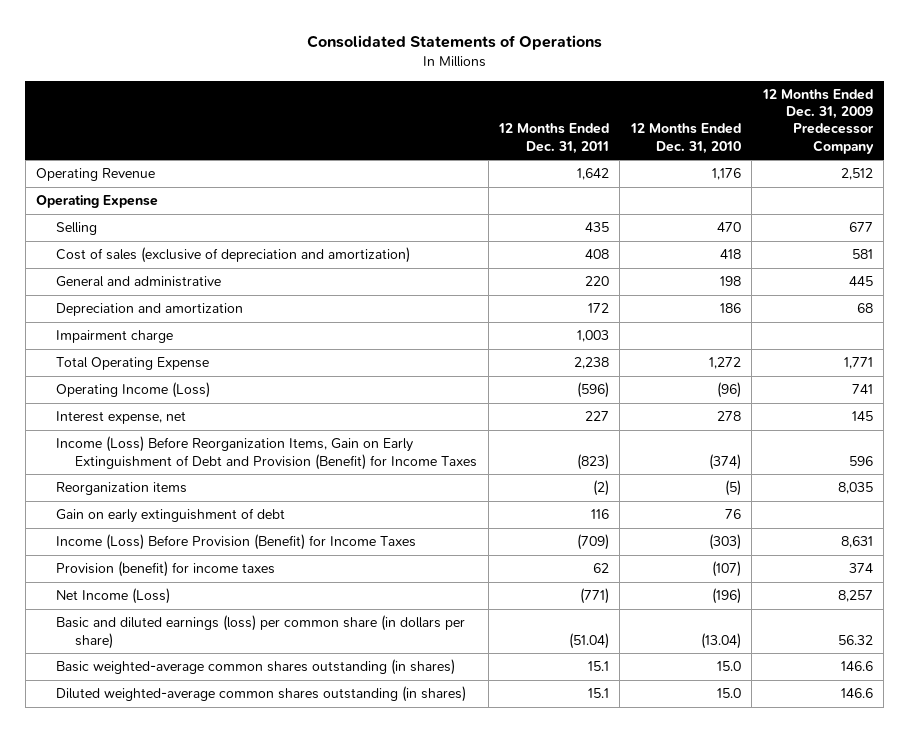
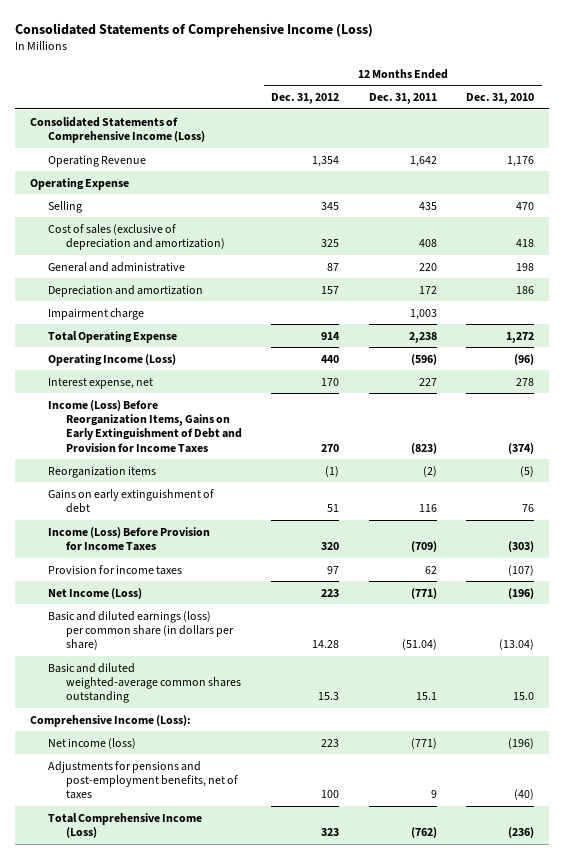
- Consolidated Statements of Operations
+ Consolidated Statements of Comprehensive Income (Loss)
- | 12 Months Ended Dec. 31, 2011 | 12 Months Ended Dec. 31, 2010 | 12 Months Ended Dec. 31, 2009 Predecessor Company
+ | 12 Months Ended Dec. 31, 2012 | 12 Months Ended Dec. 31, 2011 | 12 Months Ended Dec. 31, 2010
+ Consolidated Statements of Comprehensive Income (Loss)
- Income (Loss) Before Reorganization Items, Gain on Early Extinguishment of Debt and Provision (Benefit) for Income Taxes | (823) | (374) | 596
+ Income (Loss) Before Reorganization Items, Gains on Early Extinguishment of Debt and Provision for Income Taxes | 270 | (823) | (374)
- Gain on early extinguishment of debt | 116 | 76 |
- Income (Loss) Before Provision (Benefit) for Income Taxes | (709) | (303) | 8,631
- Provision (benefit) for income taxes | 62 | (107) | 374
+ Gains on early extinguishment of debt | 51 | 116 | 76
+ Income (Loss) Before Provision for Income Taxes | 320 | (709) | (303)
+ Provision for income taxes | 97 | 62 | (107)
- Basic weighted-average common shares outstanding (in shares) | 15.1 | 15.0 | 146.6
- Diluted weighted-average common shares outstanding (in shares) | 15.1 | 15.0 | 146.6
+ Basic and diluted weighted-average common shares outstanding | 15.3 | 15.1 | 15.0
+ Comprehensive Income (Loss):
+ Net income (loss) | 223 | (771) | (196)
+ Adjustments for pensions and post-employment benefits, net of taxes | 100 | 9 | (40)
+ Total Comprehensive Income (Loss) | 323 | (762) | (236)

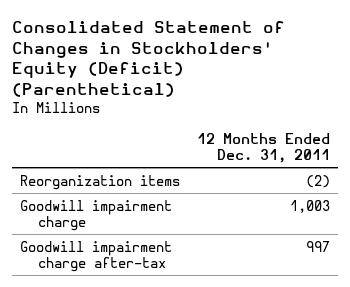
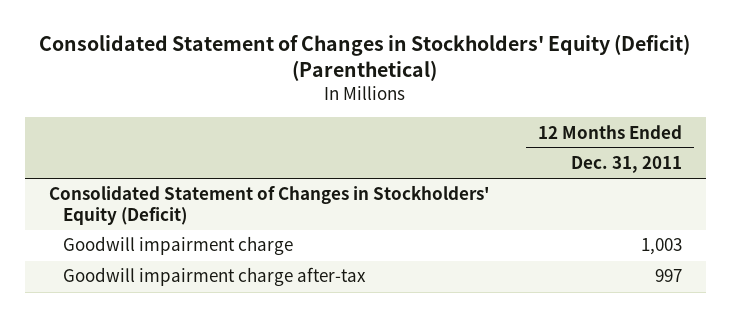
- Reorganization items | (2)
+ Consolidated Statement of Changes in Stockholders' Equity (Deficit)

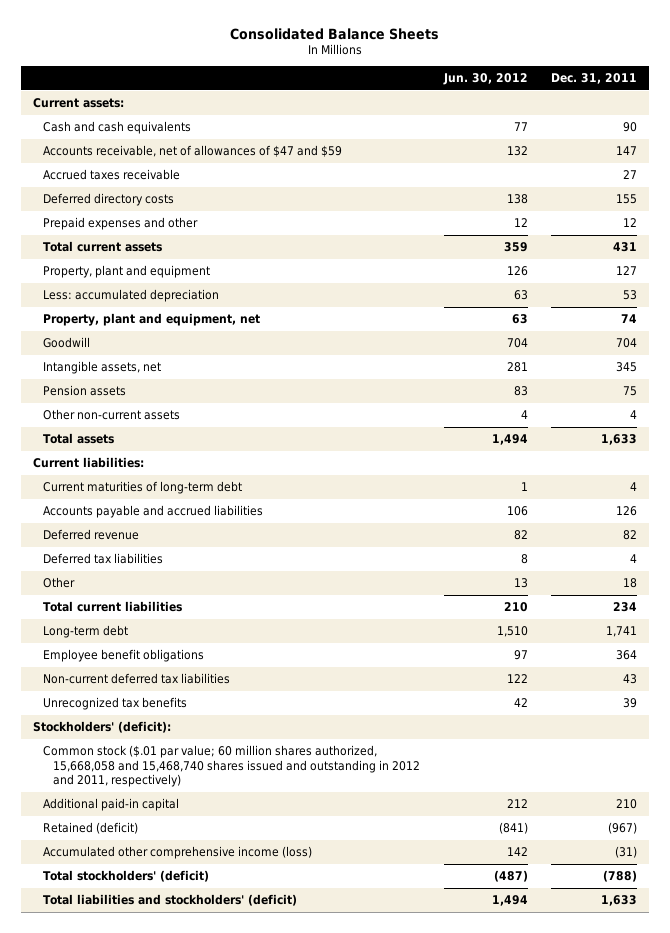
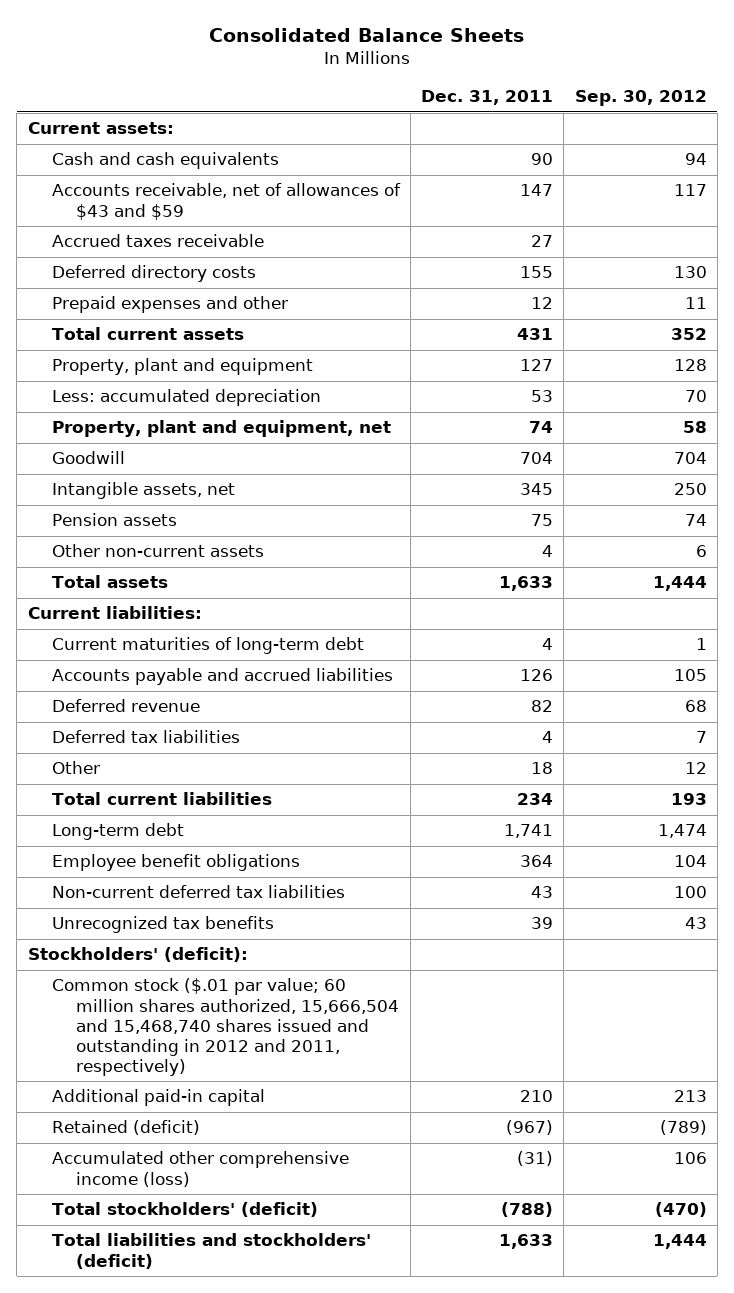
- | Jun. 30, 2012 | Dec. 31, 2011
+ | Dec. 31, 2011 | Sep. 30, 2012
- Accounts receivable, net of allowances of $47 and $59 | 132 | 147
+ Accounts receivable, net of allowances of $43 and $59 | 147 | 117
- Common stock ($.01 par value; 60 million shares authorized, 15,668,058 and 15,468,740 shares issued and outstanding in 2012 and 2011, respectively)
+ Common stock ($.01 par value; 60 million shares authorized, 15,666,504 and 15,468,740 shares issued and outstanding in 2012 and 2011, respectively)

